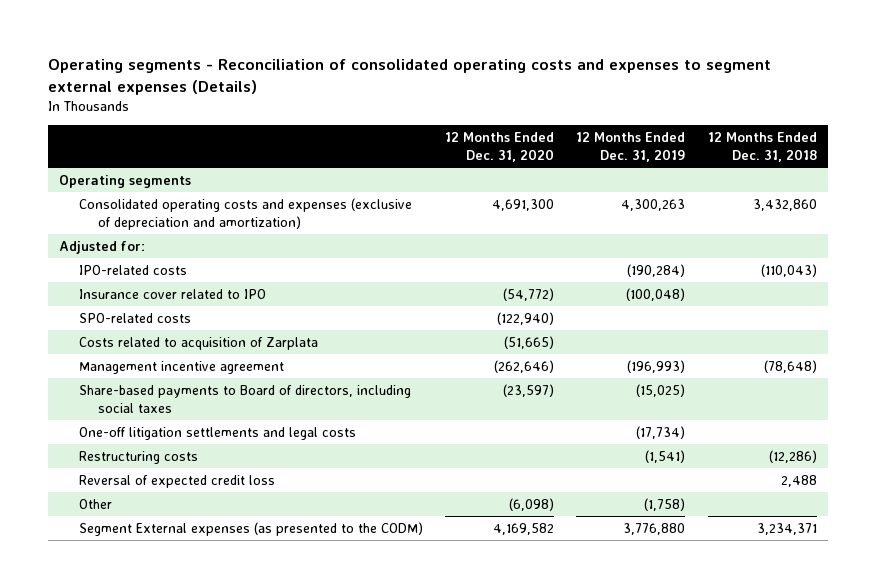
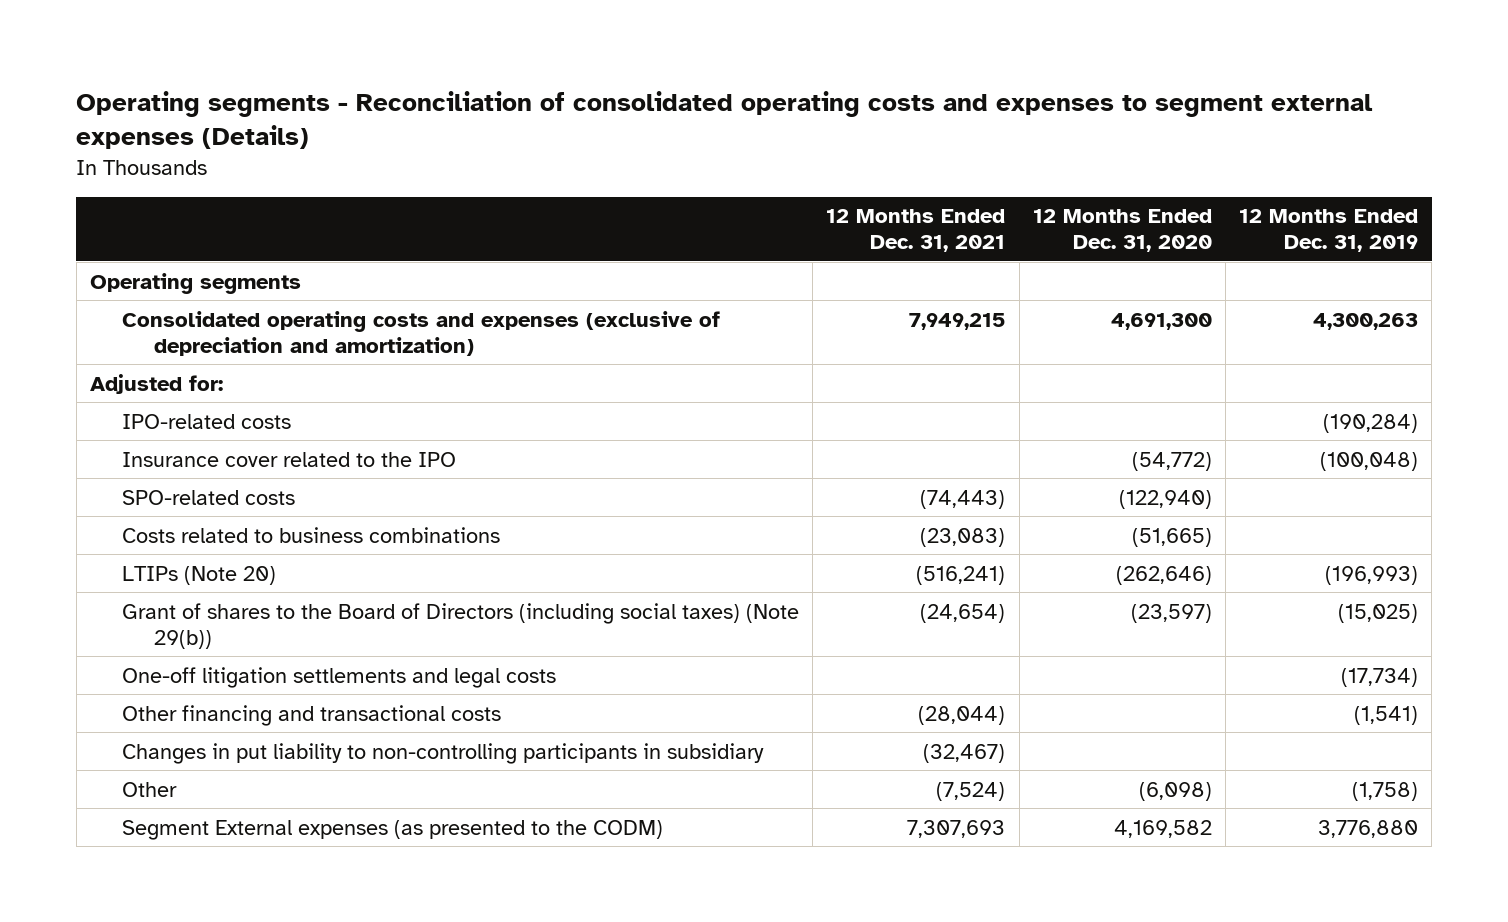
- | 12 Months Ended Dec. 31, 2020 | 12 Months Ended Dec. 31, 2019 | 12 Months Ended Dec. 31, 2018
+ | 12 Months Ended Dec. 31, 2021 | 12 Months Ended Dec. 31, 2020 | 12 Months Ended Dec. 31, 2019
- Insurance cover related to IPO | (54,772) | (100,048) |
+ Insurance cover related to the IPO | | (54,772) | (100,048)
- Costs related to acquisition of Zarplata | (51,665) | |
- Management incentive agreement | (262,646) | (196,993) | (78,648)
- Share-based payments to Board of directors, including social taxes | (23,597) | (15,025) |
+ Costs related to business combinations | (23,083) | (51,665) |
+ LTIPs (Note 20) | (516,241) | (262,646) | (196,993)
+ Grant of shares to the Board of Directors (including social taxes) (Note 29(b)) | (24,654) | (23,597) | (15,025)
- Restructuring costs | | (1,541) | (12,286)
- Reversal of expected credit loss | | | 2,488
+ Other financing and transactional costs | (28,044) | | (1,541)
+ Changes in put liability to non-controlling participants in subsidiary | (32,467) | |

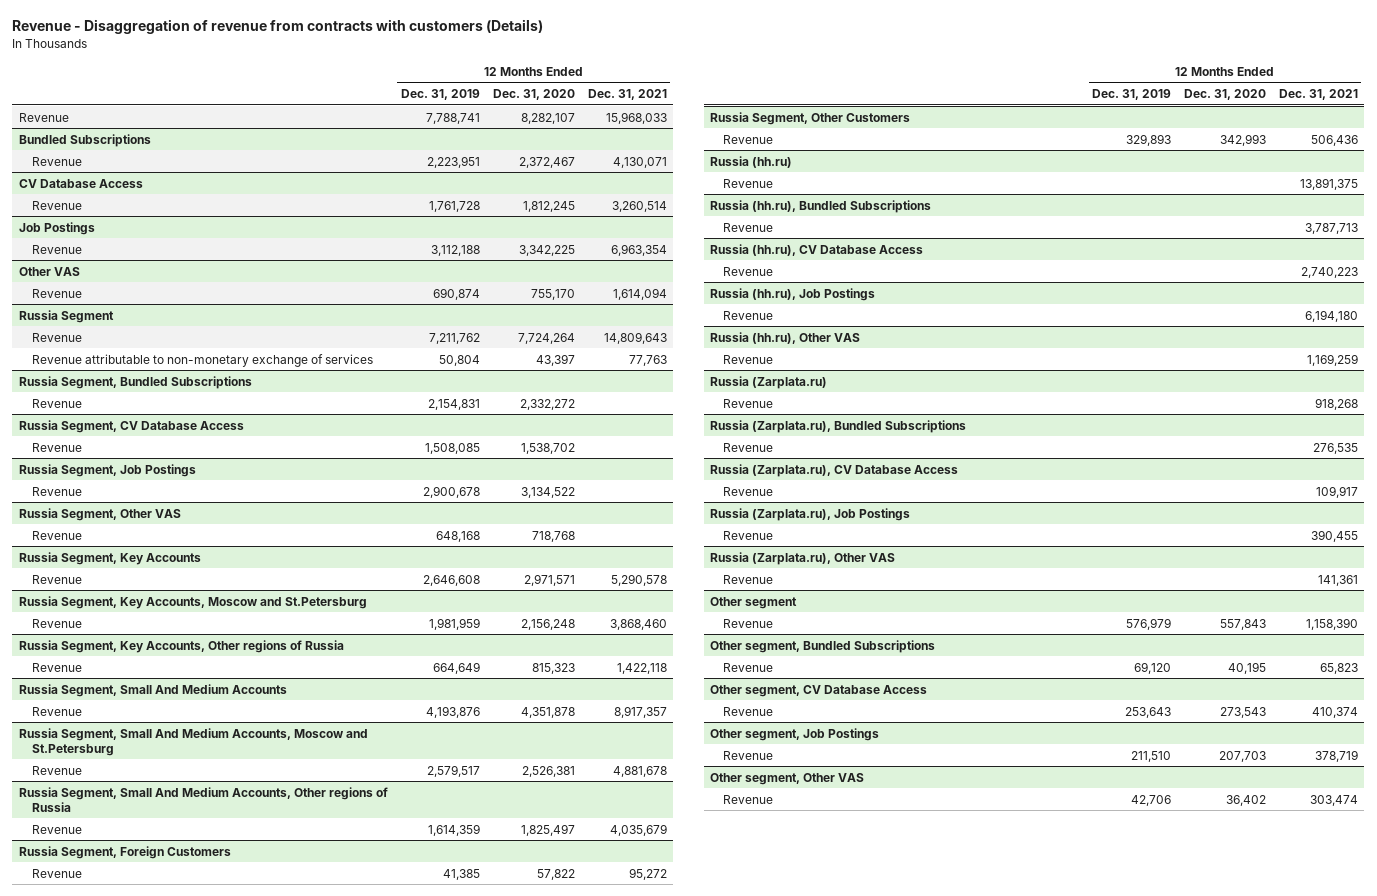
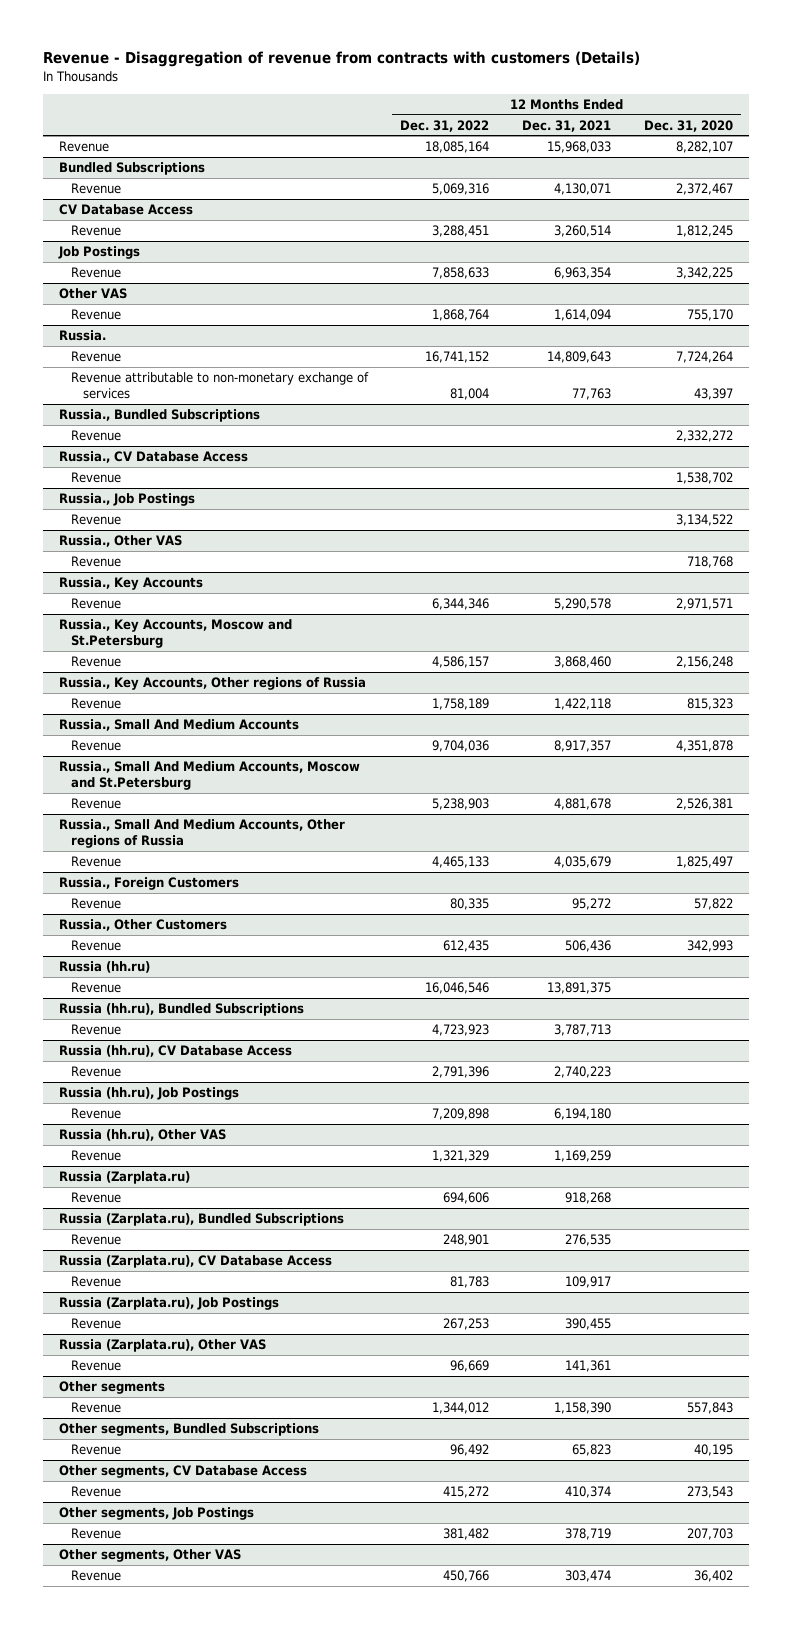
- | 12 Months Ended Dec. 31, 2019 | 12 Months Ended Dec. 31, 2020 | 12 Months Ended Dec. 31, 2021
+ | 12 Months Ended Dec. 31, 2022 | 12 Months Ended Dec. 31, 2021 | 12 Months Ended Dec. 31, 2020
- Russia Segment
+ Russia.
- Russia Segment, Bundled Subscriptions
+ Russia., Bundled Subscriptions
- Russia Segment, CV Database Access
+ Russia., CV Database Access
- Russia Segment, Job Postings
+ Russia., Job Postings
- Russia Segment, Other VAS
+ Russia., Other VAS
- Russia Segment, Key Accounts
+ Russia., Key Accounts
- Russia Segment, Key Accounts, Moscow and St.Petersburg
+ Russia., Key Accounts, Moscow and St.Petersburg
- Russia Segment, Key Accounts, Other regions of Russia
+ Russia., Key Accounts, Other regions of Russia
- Russia Segment, Small And Medium Accounts
+ Russia., Small And Medium Accounts
- Russia Segment, Small And Medium Accounts, Moscow and St.Petersburg
+ Russia., Small And Medium Accounts, Moscow and St.Petersburg
- Russia Segment, Small And Medium Accounts, Other regions of Russia
+ Russia., Small And Medium Accounts, Other regions of Russia
- Russia Segment, Foreign Customers
+ Russia., Foreign Customers
- Russia Segment, Other Customers
+ Russia., Other Customers
- Other segment
+ Other segments
- Other segment, Bundled Subscriptions
+ Other segments, Bundled Subscriptions
- Other segment, CV Database Access
+ Other segments, CV Database Access
- Other segment, Job Postings
+ Other segments, Job Postings
- Other segment, Other VAS
+ Other segments, Other VAS

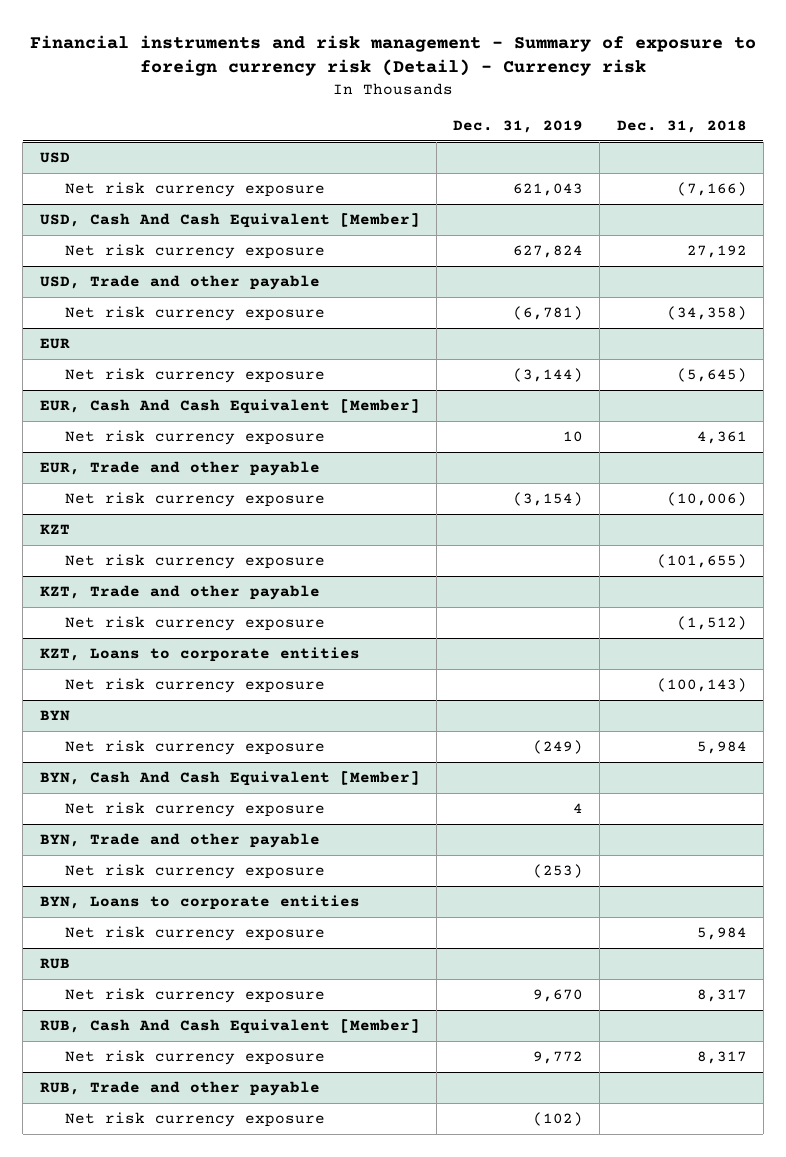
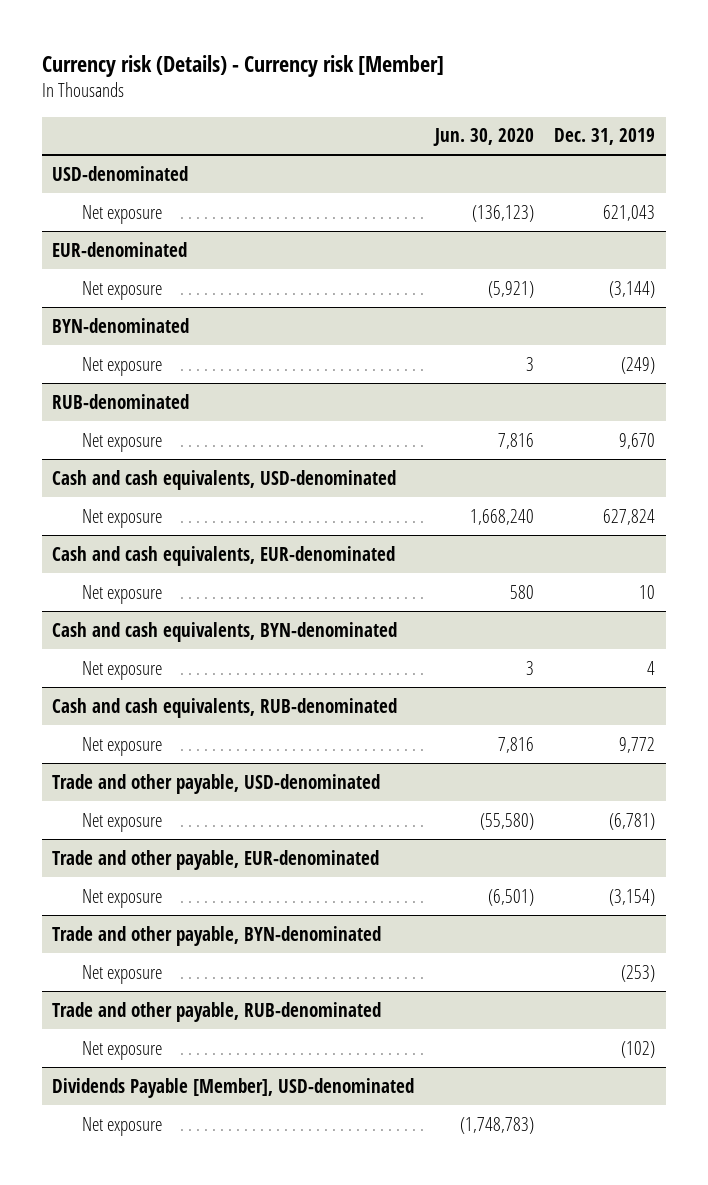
- Financial instruments and risk management - Summary of exposure to foreign currency risk (Detail) - Currency risk
+ Currency risk (Details) - Currency risk [Member]
- | Dec. 31, 2019 | Dec. 31, 2018
+ | Jun. 30, 2020 | Dec. 31, 2019
- USD
- Net risk currency exposure | 621,043 | (7,166)
- USD, Cash And Cash Equivalent [Member]
- Net risk currency exposure | 627,824 | 27,192
- USD, Trade and other payable
- Net risk currency exposure | (6,781) | (34,358)
- EUR
- Net risk currency exposure | (3,144) | (5,645)
- EUR, Cash And Cash Equivalent [Member]
- Net risk currency exposure | 10 | 4,361
- EUR, Trade and other payable
- Net risk currency exposure | (3,154) | (10,006)
- KZT
- Net risk currency exposure | | (101,655)
- KZT, Trade and other payable
- Net risk currency exposure | | (1,512)
- KZT, Loans to corporate entities
- Net risk currency exposure | | (100,143)
- BYN
- Net risk currency exposure | (249) | 5,984
- BYN, Cash And Cash Equivalent [Member]
- Net risk currency exposure | 4 |
- BYN, Trade and other payable
- Net risk currency exposure | (253) |
- BYN, Loans to corporate entities
- Net risk currency exposure | | 5,984
- RUB
- Net risk currency exposure | 9,670 | 8,317
- RUB, Cash And Cash Equivalent [Member]
- Net risk currency exposure | 9,772 | 8,317
- RUB, Trade and other payable
- Net risk currency exposure | (102) |
+ USD-denominated
+ Net exposure | (136,123) | 621,043
+ EUR-denominated
+ Net exposure | (5,921) | (3,144)
+ BYN-denominated
+ Net exposure | 3 | (249)
+ RUB-denominated
+ Net exposure | 7,816 | 9,670
+ Cash and cash equivalents, USD-denominated
+ Net exposure | 1,668,240 | 627,824
+ Cash and cash equivalents, EUR-denominated
+ Net exposure | 580 | 10
+ Cash and cash equivalents, BYN-denominated
+ Net exposure | 3 | 4
+ Cash and cash equivalents, RUB-denominated
+ Net exposure | 7,816 | 9,772
+ Trade and other payable, USD-denominated
+ Net exposure | (55,580) | (6,781)
+ Trade and other payable, EUR-denominated
+ Net exposure | (6,501) | (3,154)
+ Trade and other payable, BYN-denominated
+ Net exposure | | (253)
+ Trade and other payable, RUB-denominated
+ Net exposure | | (102)
+ Dividends Payable [Member], USD-denominated
+ Net exposure | (1,748,783) |

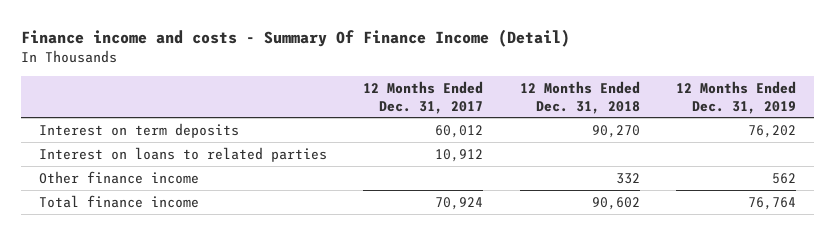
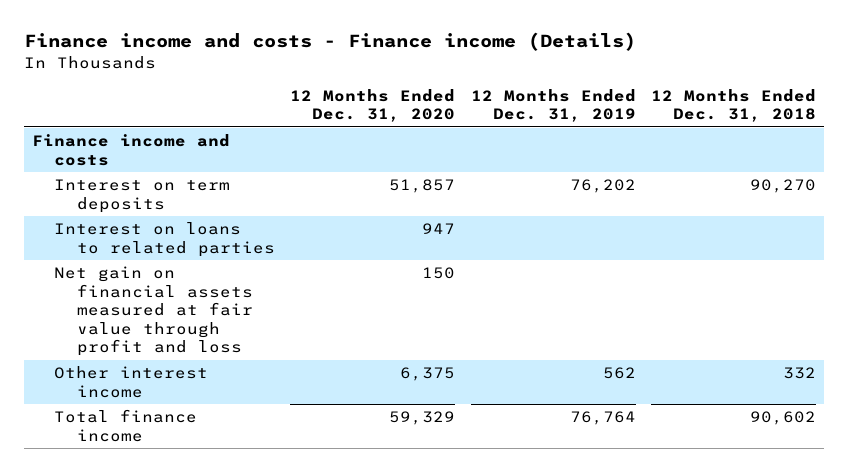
- Finance income and costs - Summary Of Finance Income (Detail)
+ Finance income and costs - Finance income (Details)
- | 12 Months Ended Dec. 31, 2017 | 12 Months Ended Dec. 31, 2018 | 12 Months Ended Dec. 31, 2019
+ | 12 Months Ended Dec. 31, 2020 | 12 Months Ended Dec. 31, 2019 | 12 Months Ended Dec. 31, 2018
+ Finance income and costs
- Other finance income | | 332 | 562
+ Net gain on financial assets measured at fair value through profit and loss | 150 | |
+ Other interest income | 6,375 | 562 | 332

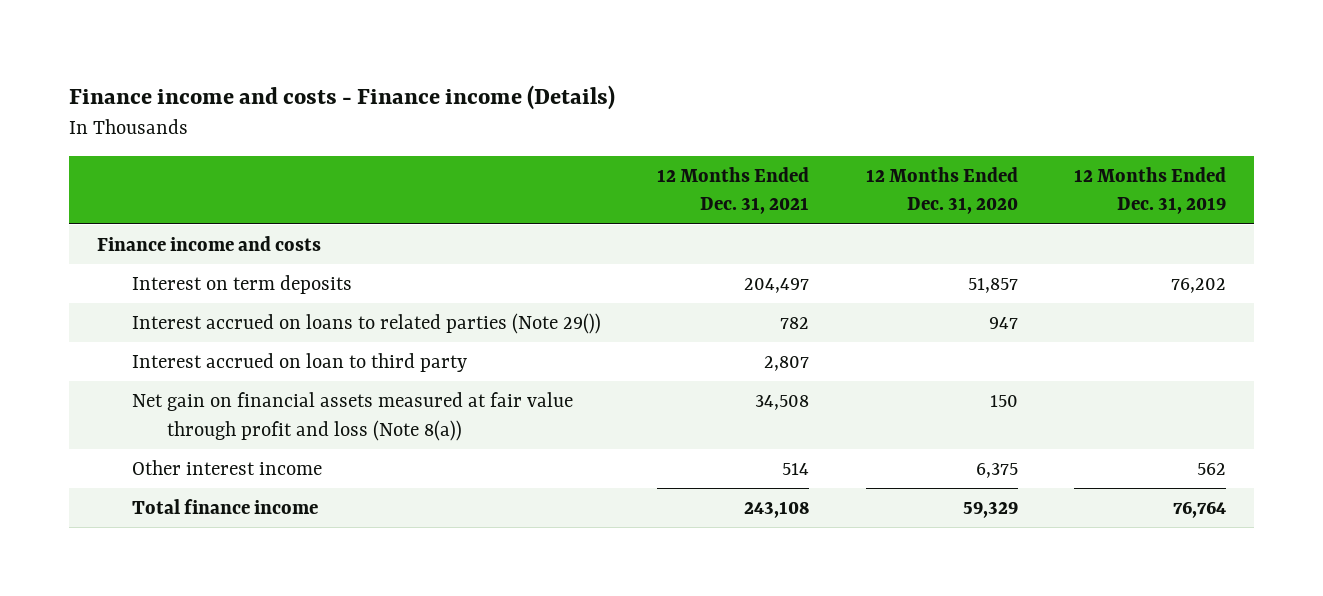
- | 12 Months Ended Dec. 31, 2020 | 12 Months Ended Dec. 31, 2019 | 12 Months Ended Dec. 31, 2018
+ | 12 Months Ended Dec. 31, 2021 | 12 Months Ended Dec. 31, 2020 | 12 Months Ended Dec. 31, 2019
- Interest on loans to related parties | 947 | |
- Net gain on financial assets measured at fair value through profit and loss | 150 | |
+ Interest accrued on loans to related parties (Note 29()) | 782 | 947 |
+ Interest accrued on loan to third party | 2,807 | |
+ Net gain on financial assets measured at fair value through profit and loss (Note 8(a)) | 34,508 | 150 |

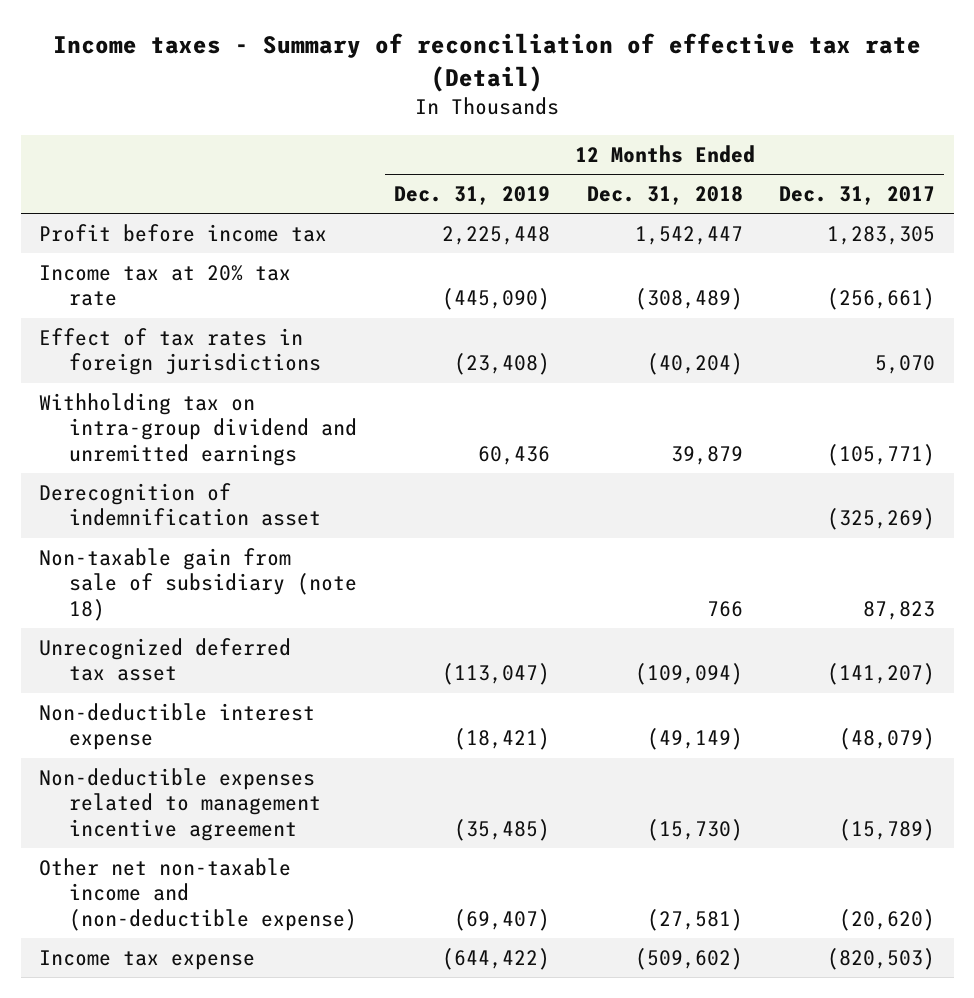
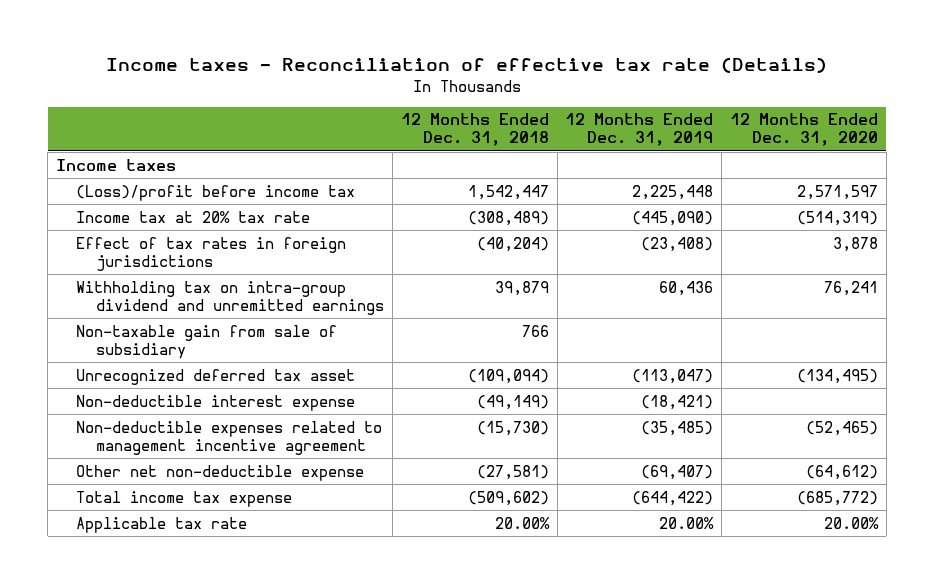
- Income taxes - Summary of reconciliation of effective tax rate (Detail)
+ Income taxes - Reconciliation of effective tax rate (Details)
- | 12 Months Ended Dec. 31, 2019 | 12 Months Ended Dec. 31, 2018 | 12 Months Ended Dec. 31, 2017
+ | 12 Months Ended Dec. 31, 2018 | 12 Months Ended Dec. 31, 2019 | 12 Months Ended Dec. 31, 2020
- Profit before income tax | 2,225,448 | 1,542,447 | 1,283,305
+ Income taxes
+ (Loss)/profit before income tax | 1,542,447 | 2,225,448 | 2,571,597
- Derecognition of indemnification asset | | | (325,269)
- Non-taxable gain from sale of subsidiary (note 18) | | 766 | 87,823
+ Non-taxable gain from sale of subsidiary | 766 | |
- Other net non-taxable income and (non-deductible expense) | (69,407) | (27,581) | (20,620)
- Income tax expense | (644,422) | (509,602) | (820,503)
+ Other net non-deductible expense | (27,581) | (69,407) | (64,612)
+ Total income tax expense | (509,602) | (644,422) | (685,772)
+ Applicable tax rate | 20.00% | 20.00% | 20.00%

